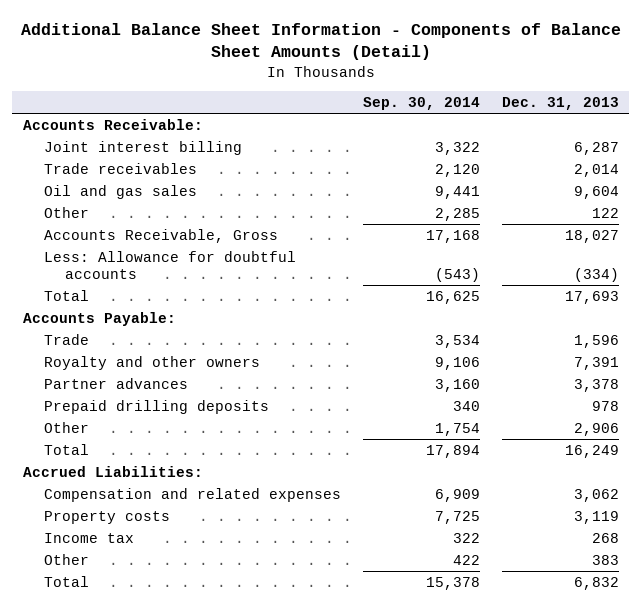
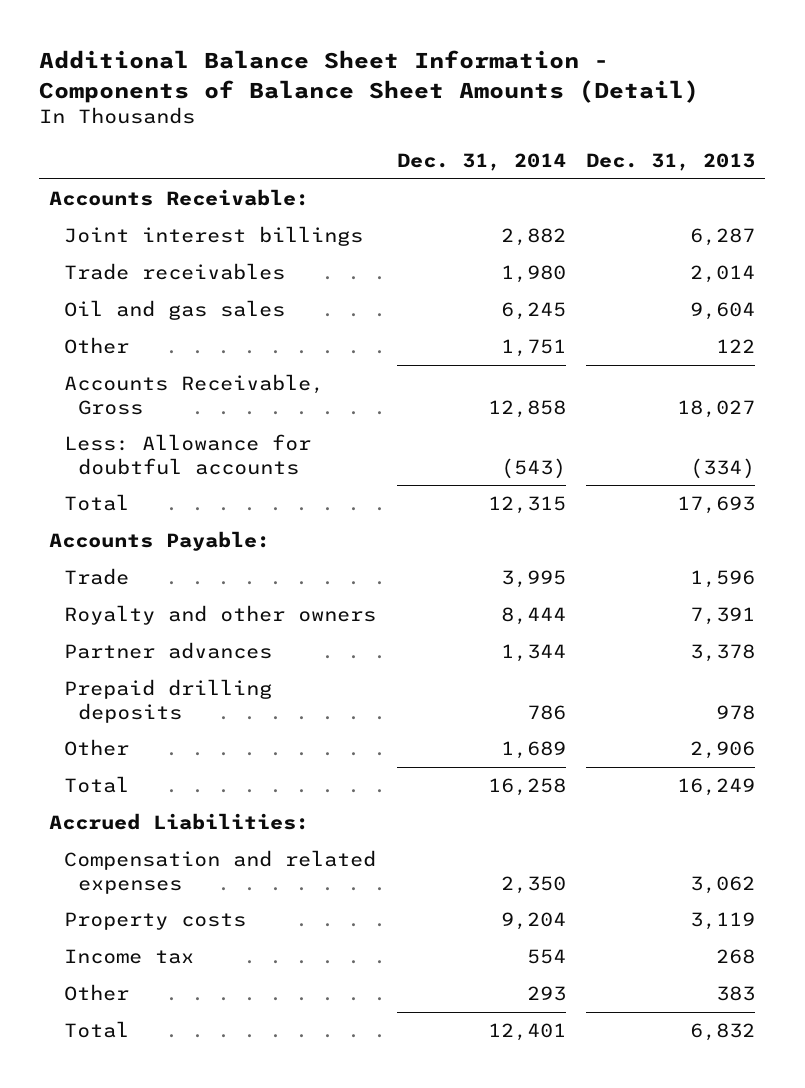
- | Sep. 30, 2014 | Dec. 31, 2013
+ | Dec. 31, 2014 | Dec. 31, 2013
- Joint interest billing | 3,322 | 6,287
+ Joint interest billings | 2,882 | 6,287

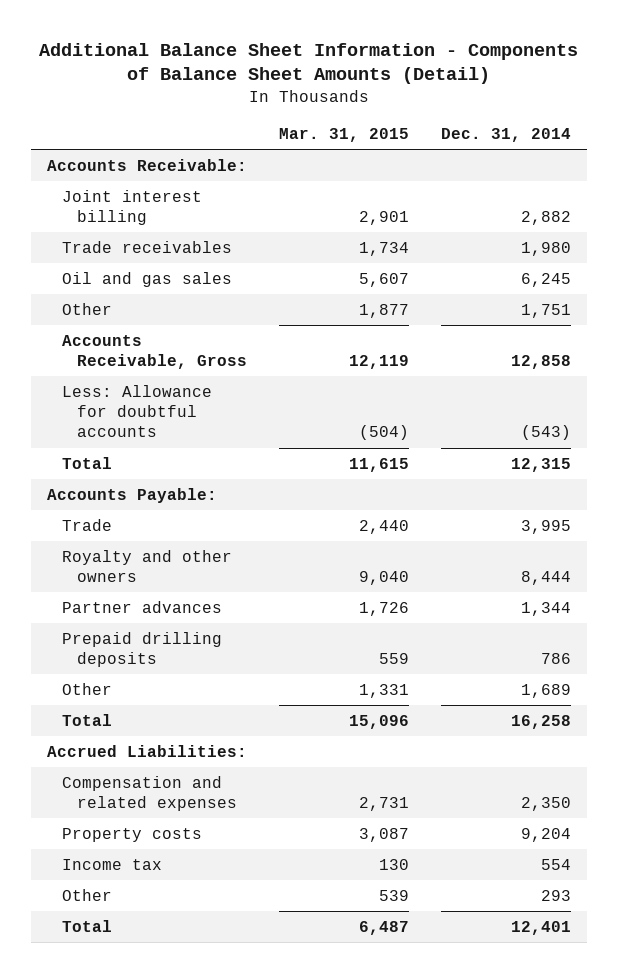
- | Dec. 31, 2014 | Dec. 31, 2013
+ | Mar. 31, 2015 | Dec. 31, 2014
- Joint interest billings | 2,882 | 6,287
+ Joint interest billing | 2,901 | 2,882

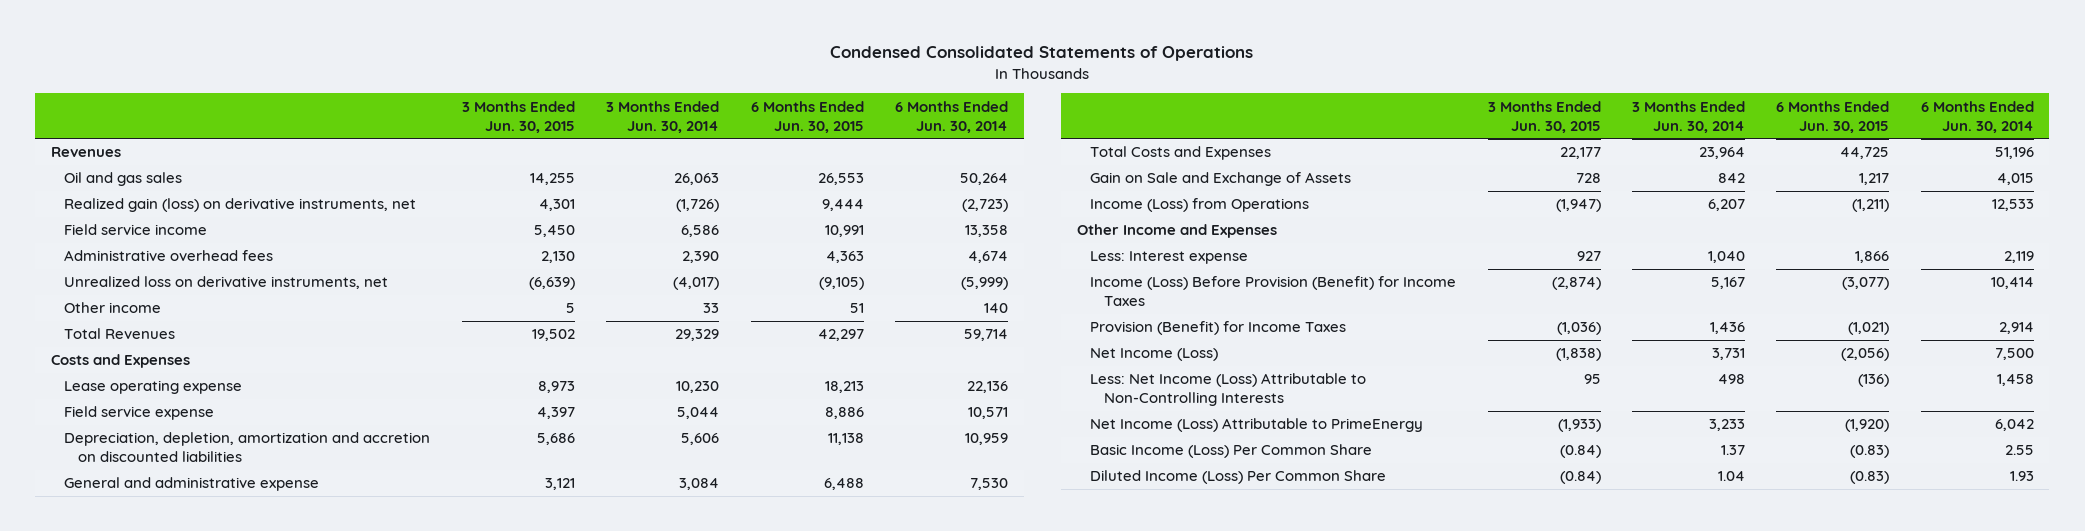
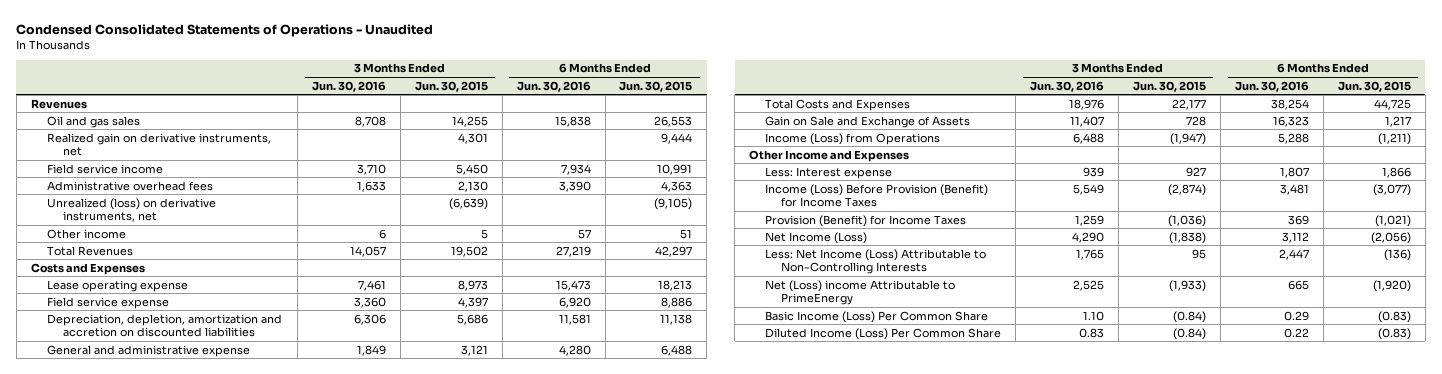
- Condensed Consolidated Statements of Operations
+ Condensed Consolidated Statements of Operations - Unaudited
- | 3 Months Ended Jun. 30, 2015 | 3 Months Ended Jun. 30, 2014 | 6 Months Ended Jun. 30, 2015 | 6 Months Ended Jun. 30, 2014
+ | 3 Months Ended Jun. 30, 2016 | 3 Months Ended Jun. 30, 2015 | 6 Months Ended Jun. 30, 2016 | 6 Months Ended Jun. 30, 2015
- Realized gain (loss) on derivative instruments, net | 4,301 | (1,726) | 9,444 | (2,723)
+ Realized gain on derivative instruments, net | | 4,301 | | 9,444
- Unrealized loss on derivative instruments, net | (6,639) | (4,017) | (9,105) | (5,999)
+ Unrealized (loss) on derivative instruments, net | | (6,639) | | (9,105)
- Net Income (Loss) Attributable to PrimeEnergy | (1,933) | 3,233 | (1,920) | 6,042
+ Net (Loss) income Attributable to PrimeEnergy | 2,525 | (1,933) | 665 | (1,920)

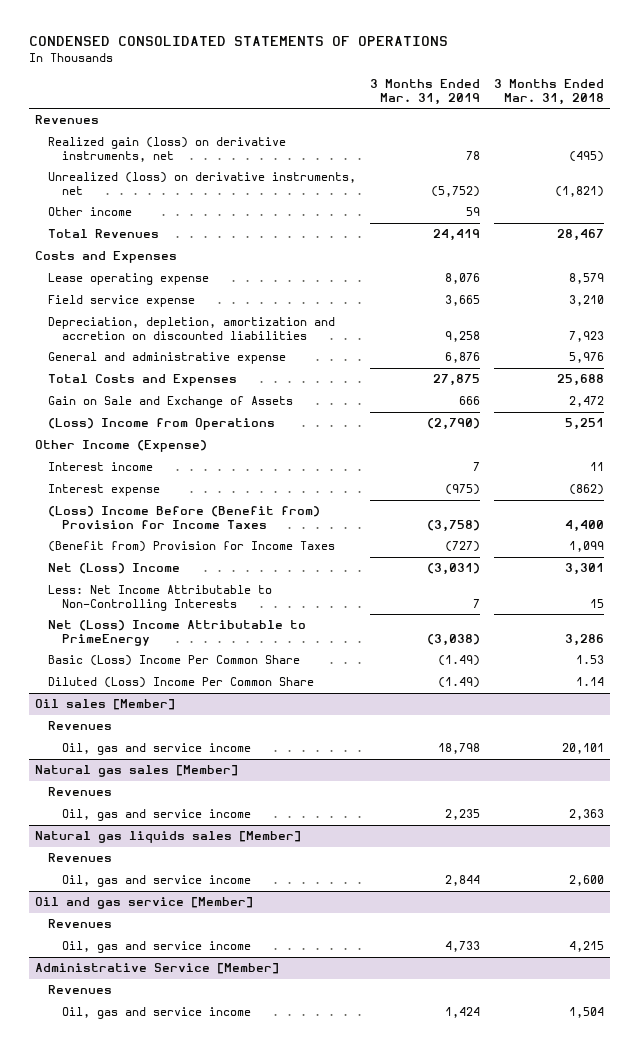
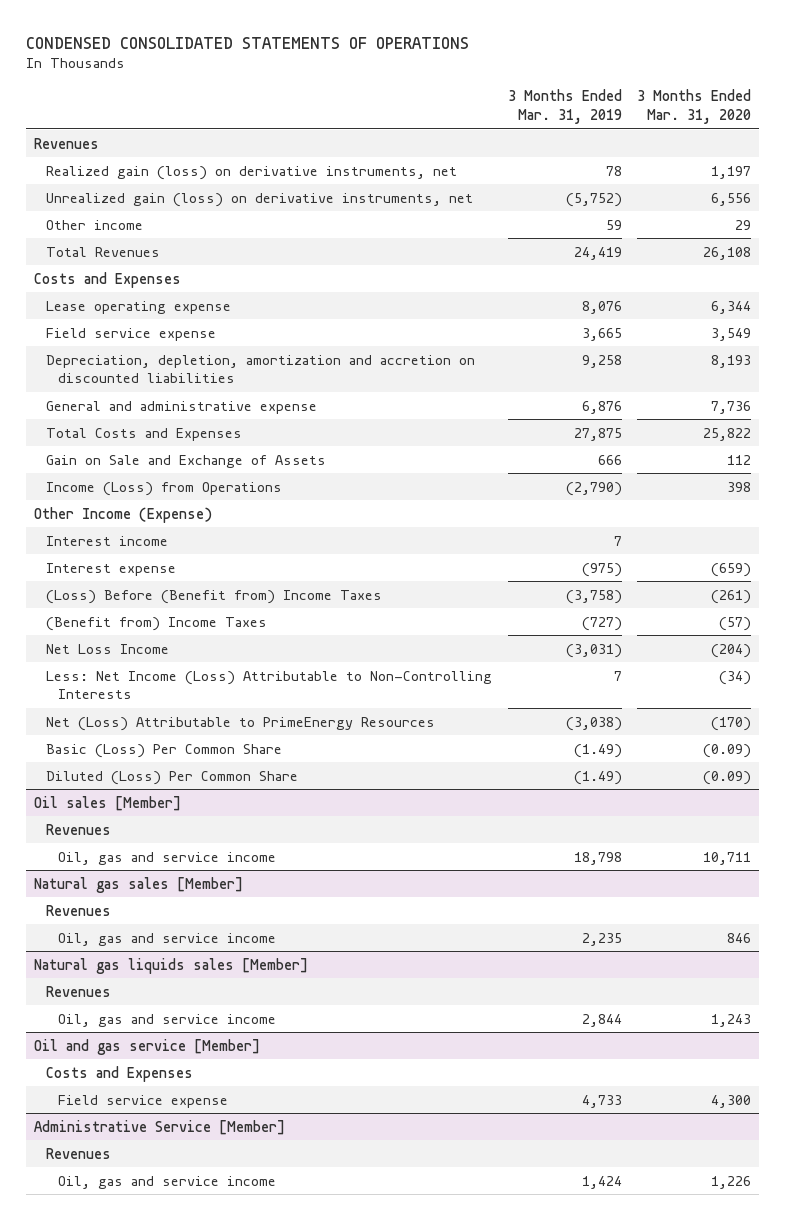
- | 3 Months Ended Mar. 31, 2019 | 3 Months Ended Mar. 31, 2018
+ | 3 Months Ended Mar. 31, 2019 | 3 Months Ended Mar. 31, 2020
- Unrealized (loss) on derivative instruments, net | (5,752) | (1,821)
+ Unrealized gain (loss) on derivative instruments, net | (5,752) | 6,556
- (Loss) Income from Operations | (2,790) | 5,251
+ Income (Loss) from Operations | (2,790) | 398
- (Loss) Income Before (Benefit from) Provision for Income Taxes | (3,758) | 4,400
- (Benefit from) Provision for Income Taxes | (727) | 1,099
- Net (Loss) Income | (3,031) | 3,301
- Less: Net Income Attributable to Non-Controlling Interests | 7 | 15
- Net (Loss) Income Attributable to PrimeEnergy | (3,038) | 3,286
- Basic (Loss) Income Per Common Share | (1.49) | 1.53
- Diluted (Loss) Income Per Common Share | (1.49) | 1.14
+ (Loss) Before (Benefit from) Income Taxes | (3,758) | (261)
+ (Benefit from) Income Taxes | (727) | (57)
+ Net Loss Income | (3,031) | (204)
+ Less: Net Income (Loss) Attributable to Non-Controlling Interests | 7 | (34)
+ Net (Loss) Attributable to PrimeEnergy Resources | (3,038) | (170)
+ Basic (Loss) Per Common Share | (1.49) | (0.09)
+ Diluted (Loss) Per Common Share | (1.49) | (0.09)
@ Oil and gas service [Member]
- Revenues
- Oil, gas and service income | 4,733 | 4,215
+ Costs and Expenses
+ Field service expense | 4,733 | 4,300

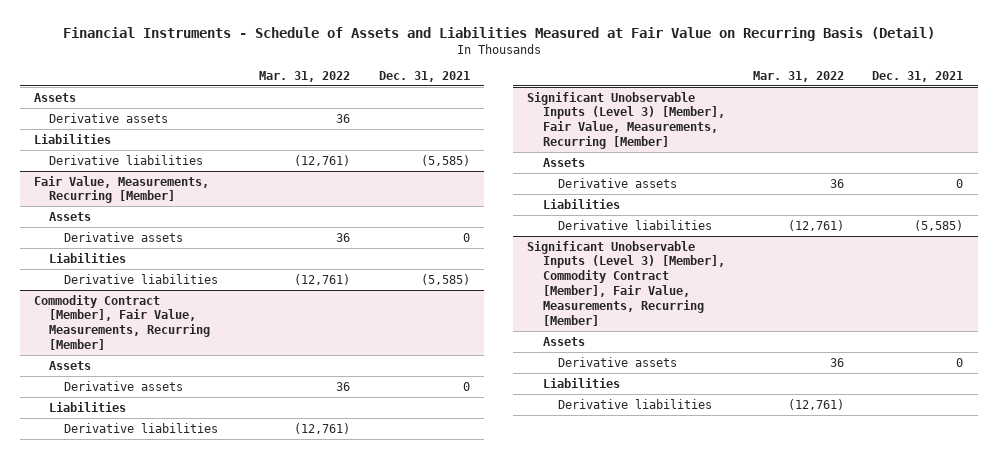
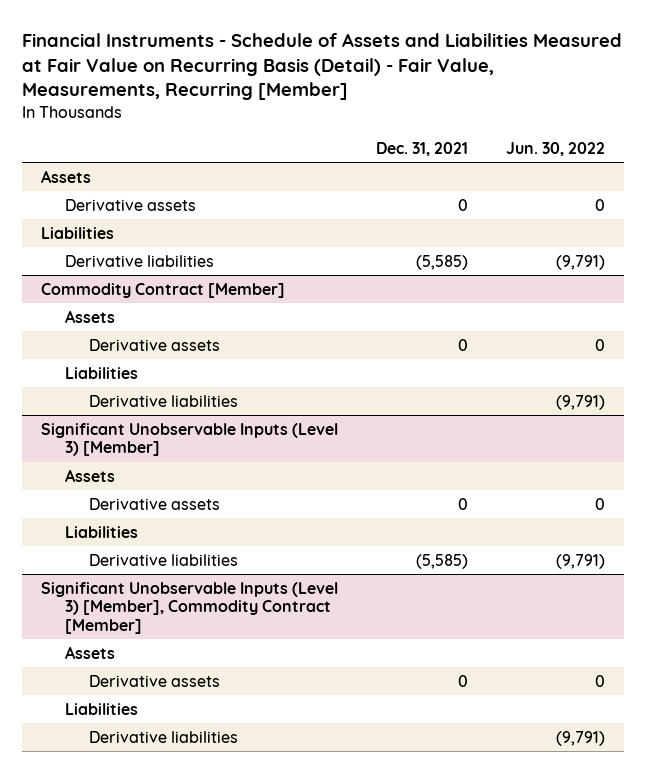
- Financial Instruments - Schedule of Assets and Liabilities Measured at Fair Value on Recurring Basis (Detail)
+ Financial Instruments - Schedule of Assets and Liabilities Measured at Fair Value on Recurring Basis (Detail) - Fair Value, Measurements, Recurring [Member]
- | Mar. 31, 2022 | Dec. 31, 2021
+ | Dec. 31, 2021 | Jun. 30, 2022
- Derivative assets | 36 |
- Liabilities
- Derivative liabilities | (12,761) | (5,585)
- Fair Value, Measurements, Recurring [Member]
- Assets
- Commodity Contract [Member], Fair Value, Measurements, Recurring [Member]
+ Commodity Contract [Member]
- Significant Unobservable Inputs (Level 3) [Member], Fair Value, Measurements, Recurring [Member]
+ Significant Unobservable Inputs (Level 3) [Member]
- Significant Unobservable Inputs (Level 3) [Member], Commodity Contract [Member], Fair Value, Measurements, Recurring [Member]
+ Significant Unobservable Inputs (Level 3) [Member], Commodity Contract [Member]

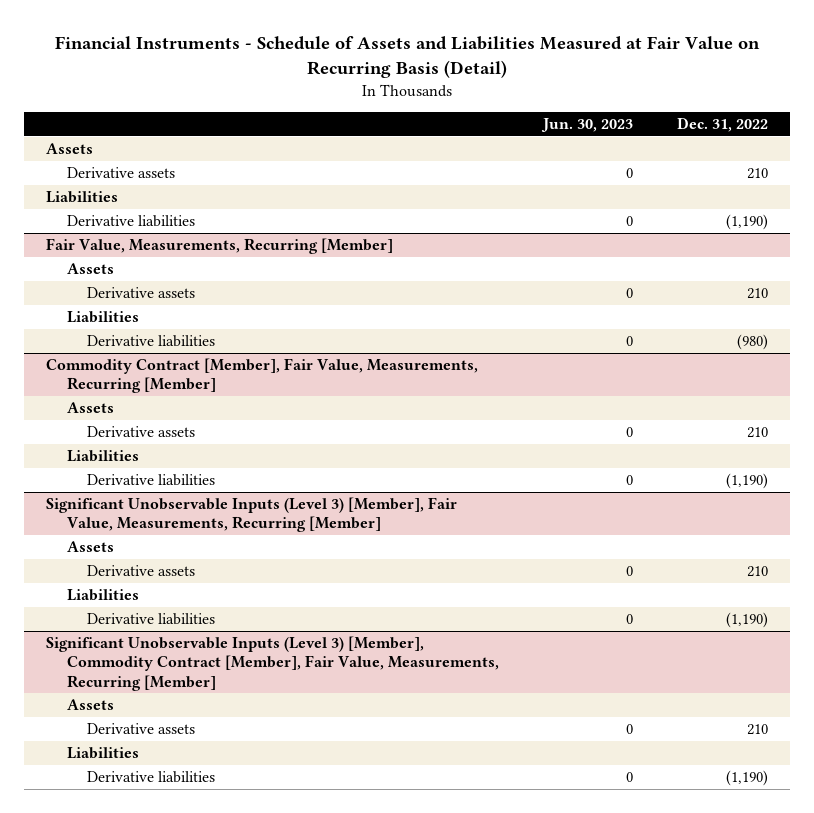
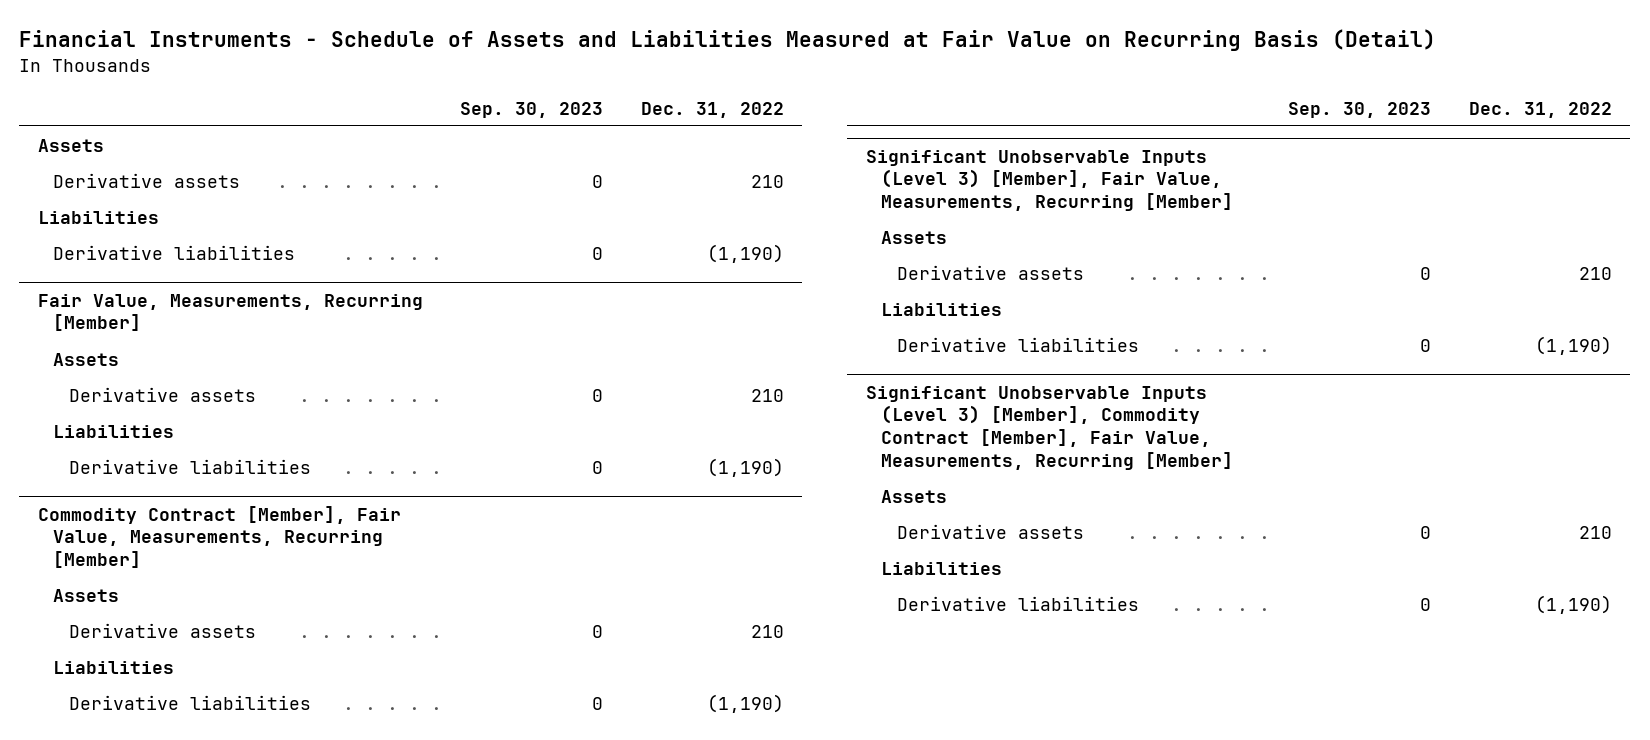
- | Jun. 30, 2023 | Dec. 31, 2022
+ | Sep. 30, 2023 | Dec. 31, 2022
@ Fair Value, Measurements, Recurring [Member]
- Derivative liabilities | 0 | (980)
+ Derivative liabilities | 0 | (1,190)

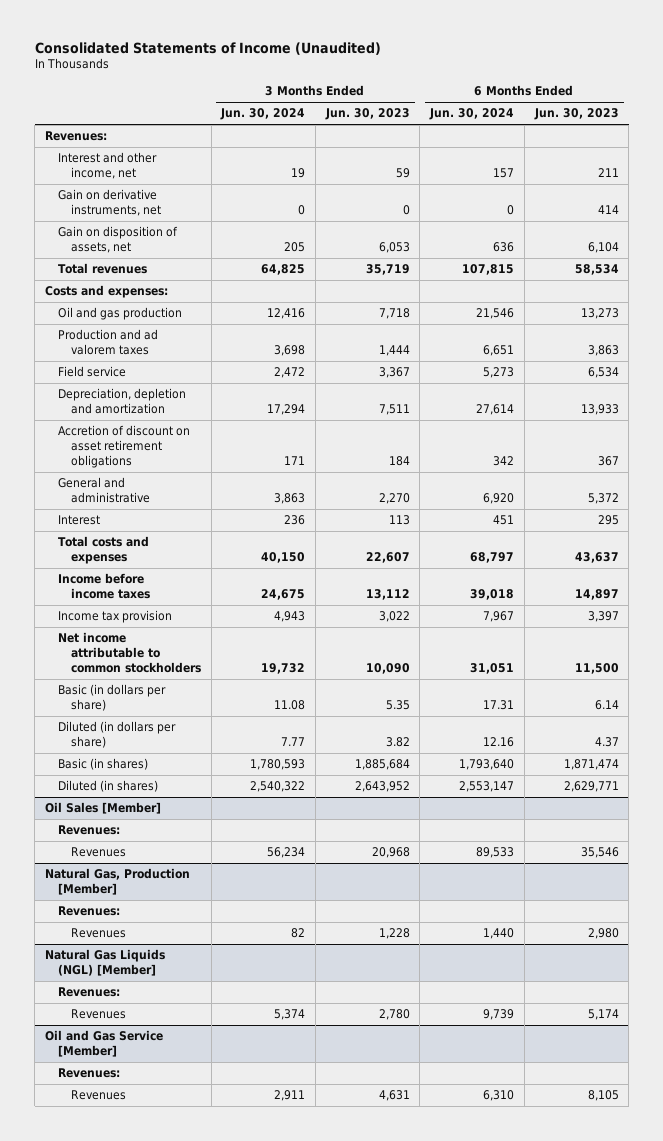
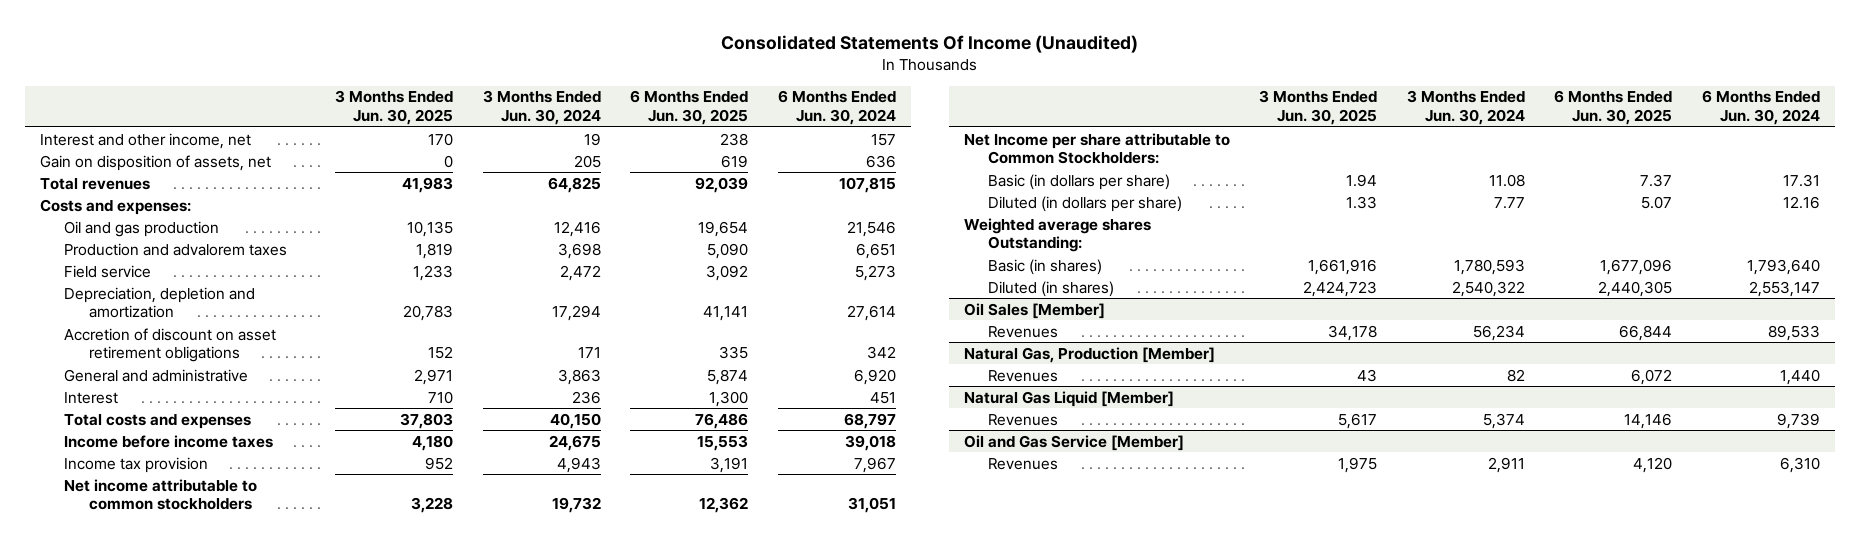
- Consolidated Statements of Income (Unaudited)
+ Consolidated Statements Of Income (Unaudited)
- | 3 Months Ended Jun. 30, 2024 | 3 Months Ended Jun. 30, 2023 | 6 Months Ended Jun. 30, 2024 | 6 Months Ended Jun. 30, 2023
+ | 3 Months Ended Jun. 30, 2025 | 3 Months Ended Jun. 30, 2024 | 6 Months Ended Jun. 30, 2025 | 6 Months Ended Jun. 30, 2024
- Revenues:
- Gain on derivative instruments, net | 0 | 0 | 0 | 414
- Production and ad valorem taxes | 3,698 | 1,444 | 6,651 | 3,863
+ Production and advalorem taxes | 1,819 | 3,698 | 5,090 | 6,651
+ Net Income per share attributable to Common Stockholders:
+ Weighted average shares Outstanding:
@ Oil Sales [Member]
- Revenues:
@ Natural Gas, Production [Member]
- Revenues:
- Natural Gas Liquids (NGL) [Member]
- Revenues:
+ Natural Gas Liquid [Member]
@ Oil and Gas Service [Member]
- Revenues:

